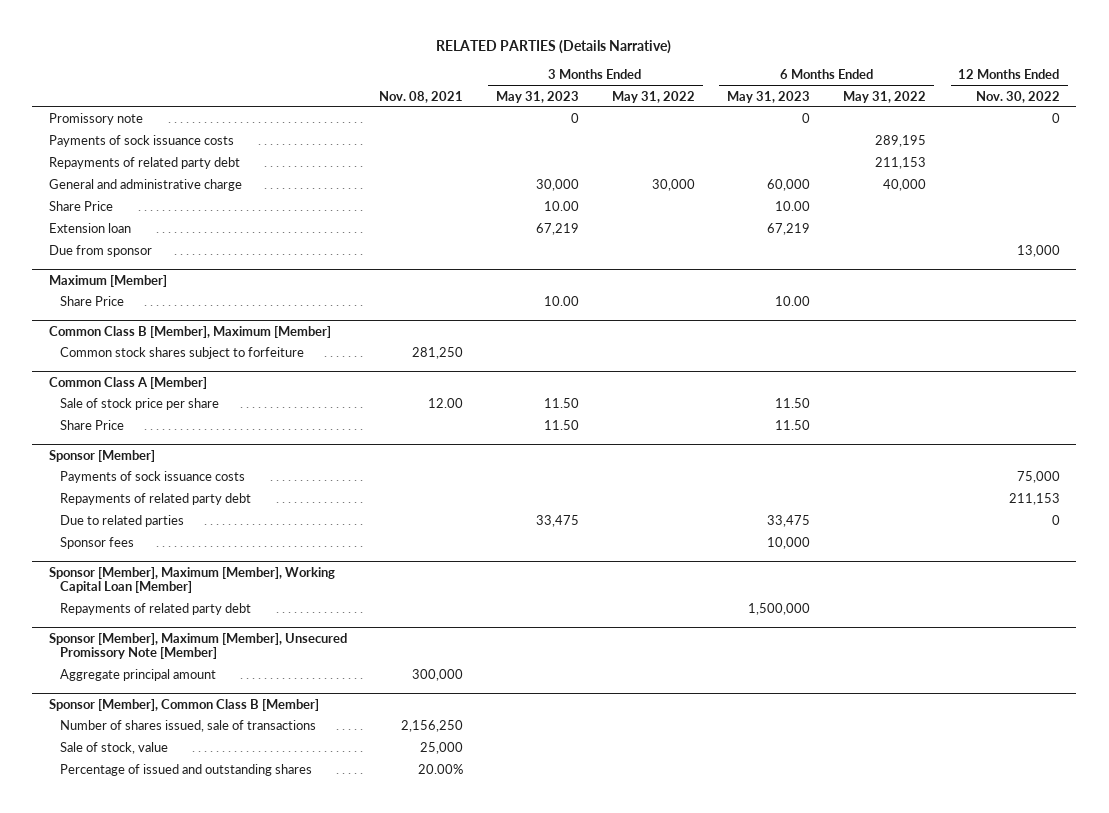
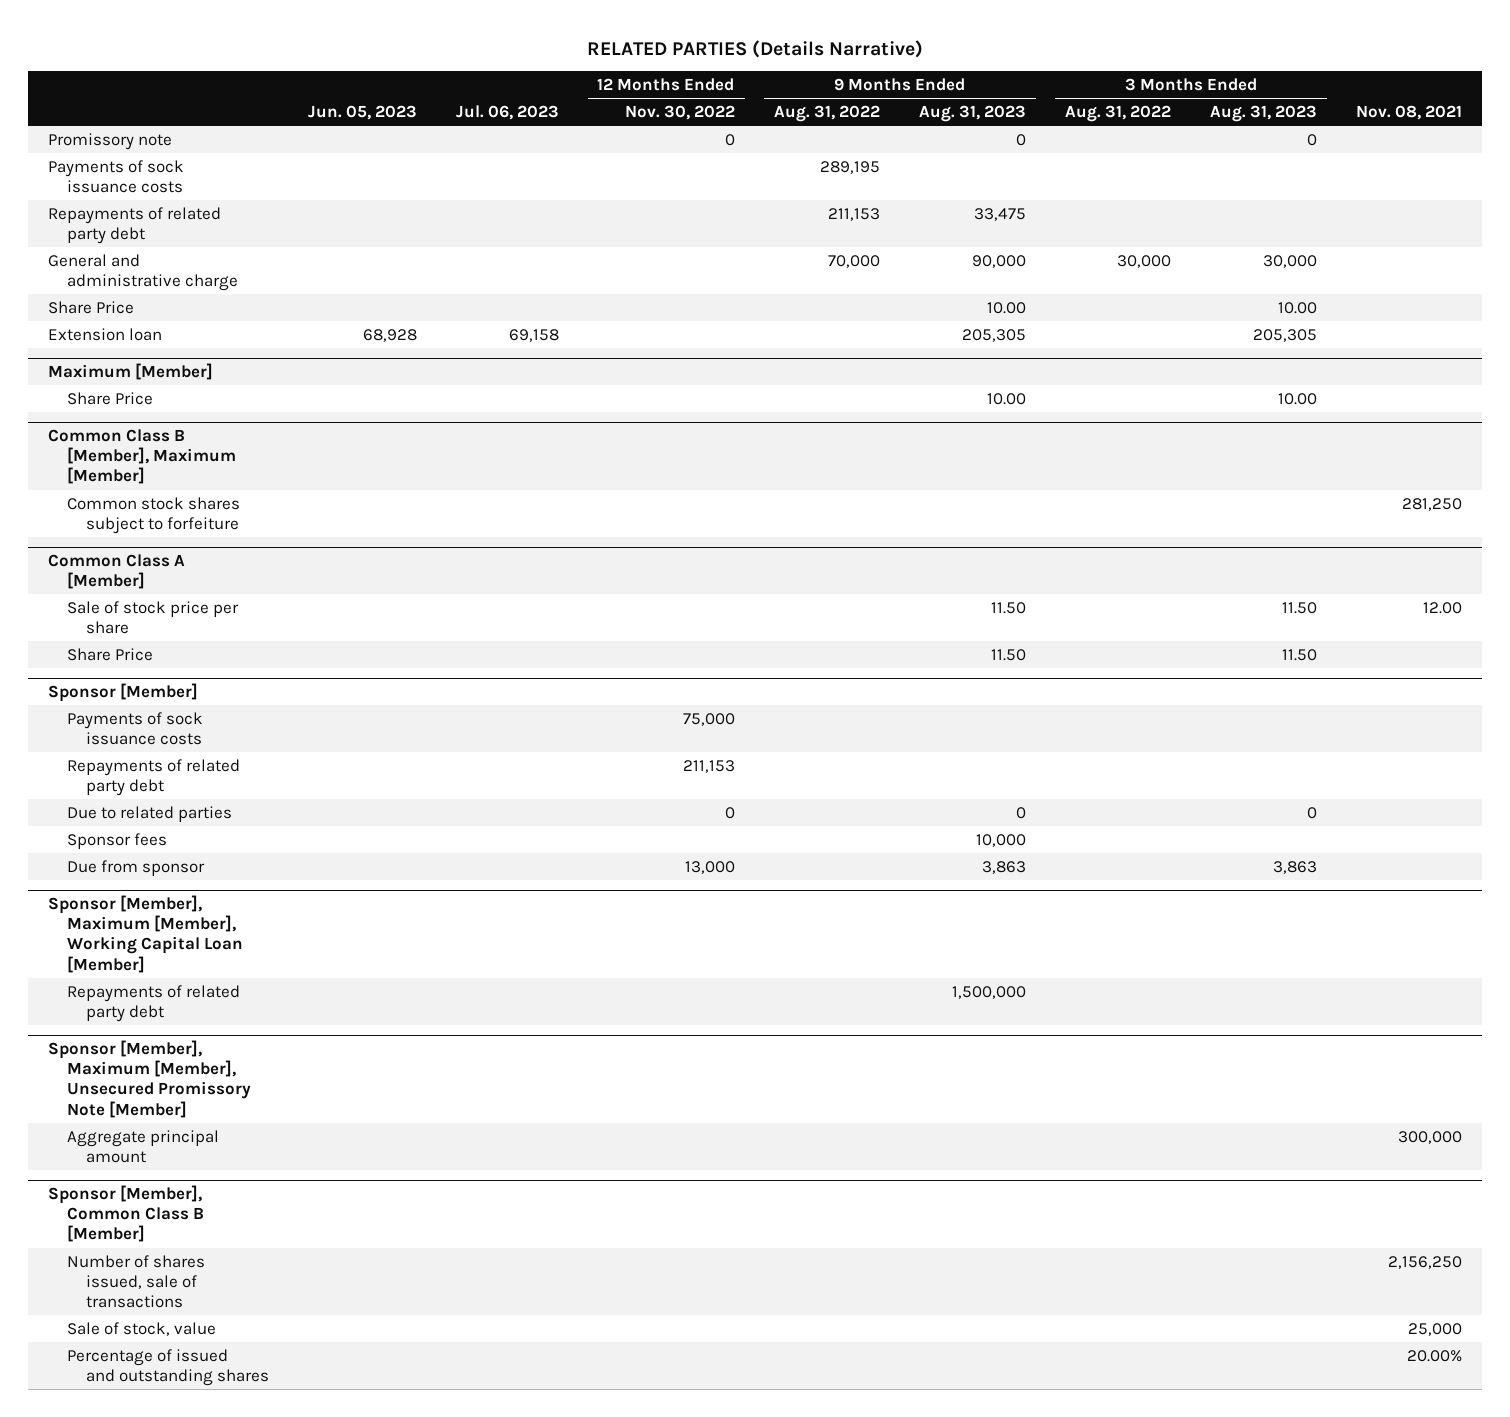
- | Nov. 08, 2021 | 3 Months Ended May 31, 2023 | 3 Months Ended May 31, 2022 | 6 Months Ended May 31, 2023 | 6 Months Ended May 31, 2022 | 12 Months Ended Nov. 30, 2022
+ | Jun. 05, 2023 | Jul. 06, 2023 | 12 Months Ended Nov. 30, 2022 | 9 Months Ended Aug. 31, 2022 | 9 Months Ended Aug. 31, 2023 | 3 Months Ended Aug. 31, 2022 | 3 Months Ended Aug. 31, 2023 | Nov. 08, 2021
- Due from sponsor | | | | | | 13,000
@ Sponsor [Member]
+ Due from sponsor | | | 13,000 | | 3,863 | | 3,863 |

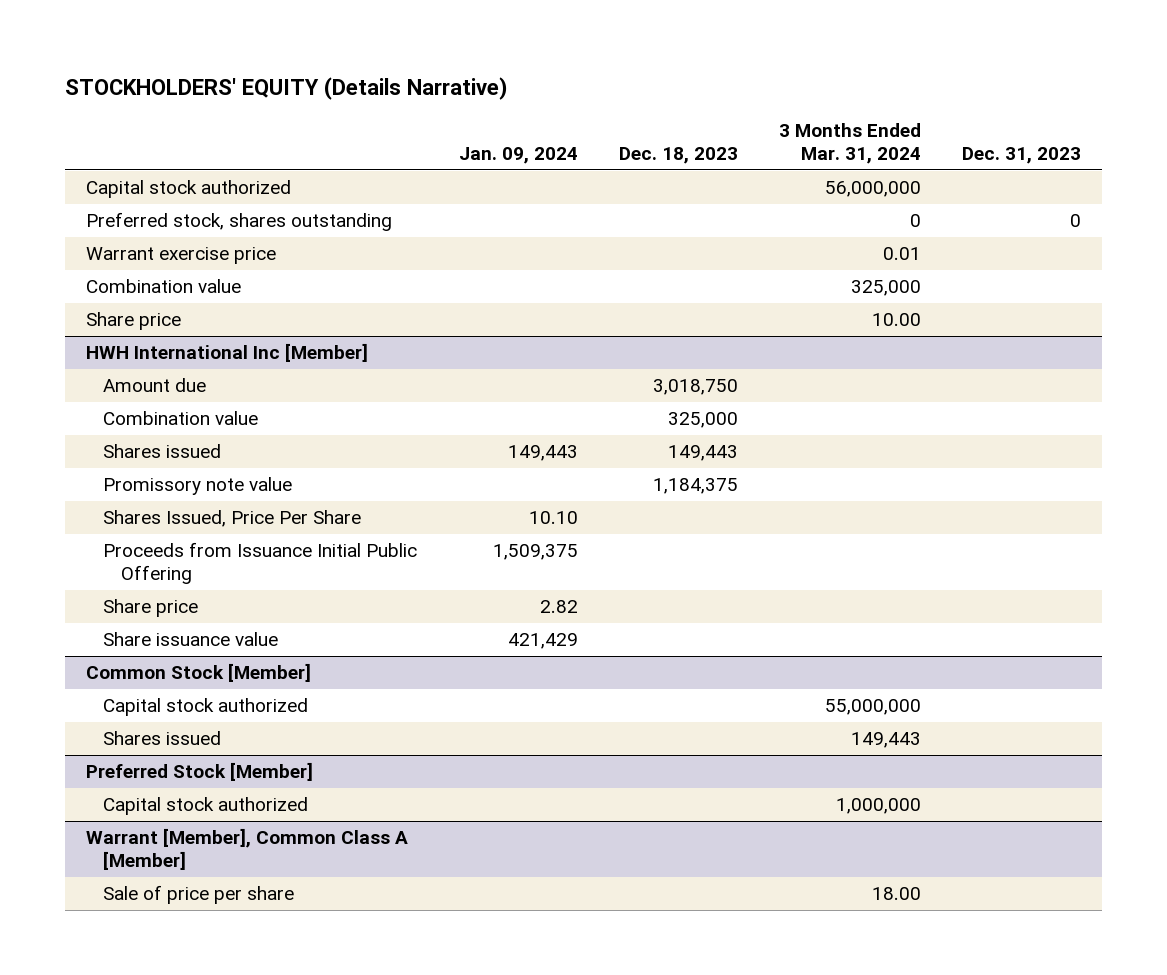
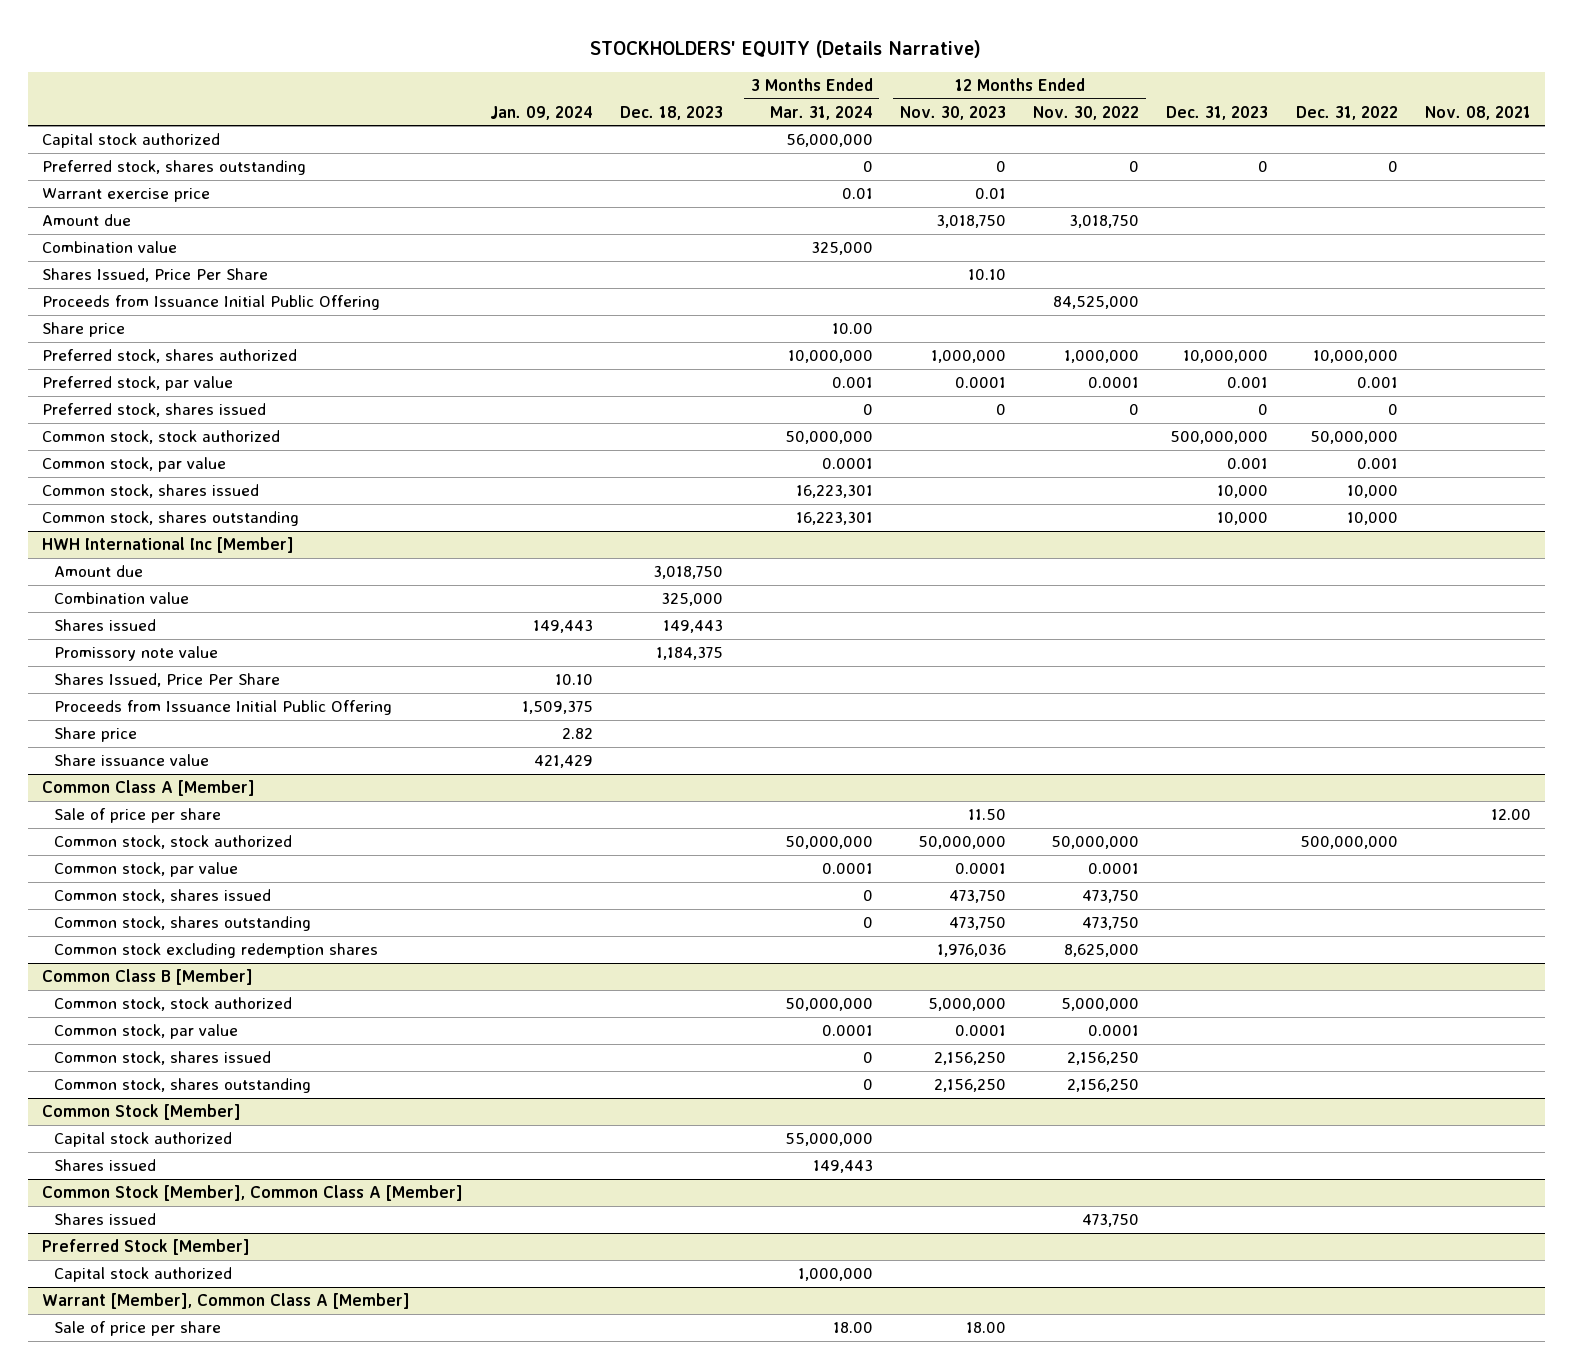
- | Jan. 09, 2024 | Dec. 18, 2023 | 3 Months Ended Mar. 31, 2024 | Dec. 31, 2023
+ | Jan. 09, 2024 | Dec. 18, 2023 | 3 Months Ended Mar. 31, 2024 | 12 Months Ended Nov. 30, 2023 | 12 Months Ended Nov. 30, 2022 | Dec. 31, 2023 | Dec. 31, 2022 | Nov. 08, 2021
+ Amount due | | | | 3,018,750 | 3,018,750 | | |
+ Shares Issued, Price Per Share | | | | 10.10 | | | |
+ Proceeds from Issuance Initial Public Offering | | | | | 84,525,000 | | |
+ Preferred stock, shares authorized | | | 10,000,000 | 1,000,000 | 1,000,000 | 10,000,000 | 10,000,000 |
+ Preferred stock, par value | | | 0.001 | 0.0001 | 0.0001 | 0.001 | 0.001 |
+ Preferred stock, shares issued | | | 0 | 0 | 0 | 0 | 0 |
+ Common stock, stock authorized | | | 50,000,000 | | | 500,000,000 | 50,000,000 |
+ Common stock, par value | | | 0.0001 | | | 0.001 | 0.001 |
+ Common stock, shares issued | | | 16,223,301 | | | 10,000 | 10,000 |
+ Common stock, shares outstanding | | | 16,223,301 | | | 10,000 | 10,000 |
+ Common Class A [Member]
+ Sale of price per share | | | | 11.50 | | | | 12.00
+ Common stock, stock authorized | | | 50,000,000 | 50,000,000 | 50,000,000 | | 500,000,000 |
+ Common stock, par value | | | 0.0001 | 0.0001 | 0.0001 | | |
+ Common stock, shares issued | | | 0 | 473,750 | 473,750 | | |
+ Common stock, shares outstanding | | | 0 | 473,750 | 473,750 | | |
+ Common stock excluding redemption shares | | | | 1,976,036 | 8,625,000 | | |
+ Common Class B [Member]
+ Common stock, stock authorized | | | 50,000,000 | 5,000,000 | 5,000,000 | | |
+ Common stock, par value | | | 0.0001 | 0.0001 | 0.0001 | | |
+ Common stock, shares issued | | | 0 | 2,156,250 | 2,156,250 | | |
+ Common stock, shares outstanding | | | 0 | 2,156,250 | 2,156,250 | | |
+ Common Stock [Member], Common Class A [Member]
+ Shares issued | | | | | 473,750 | | |

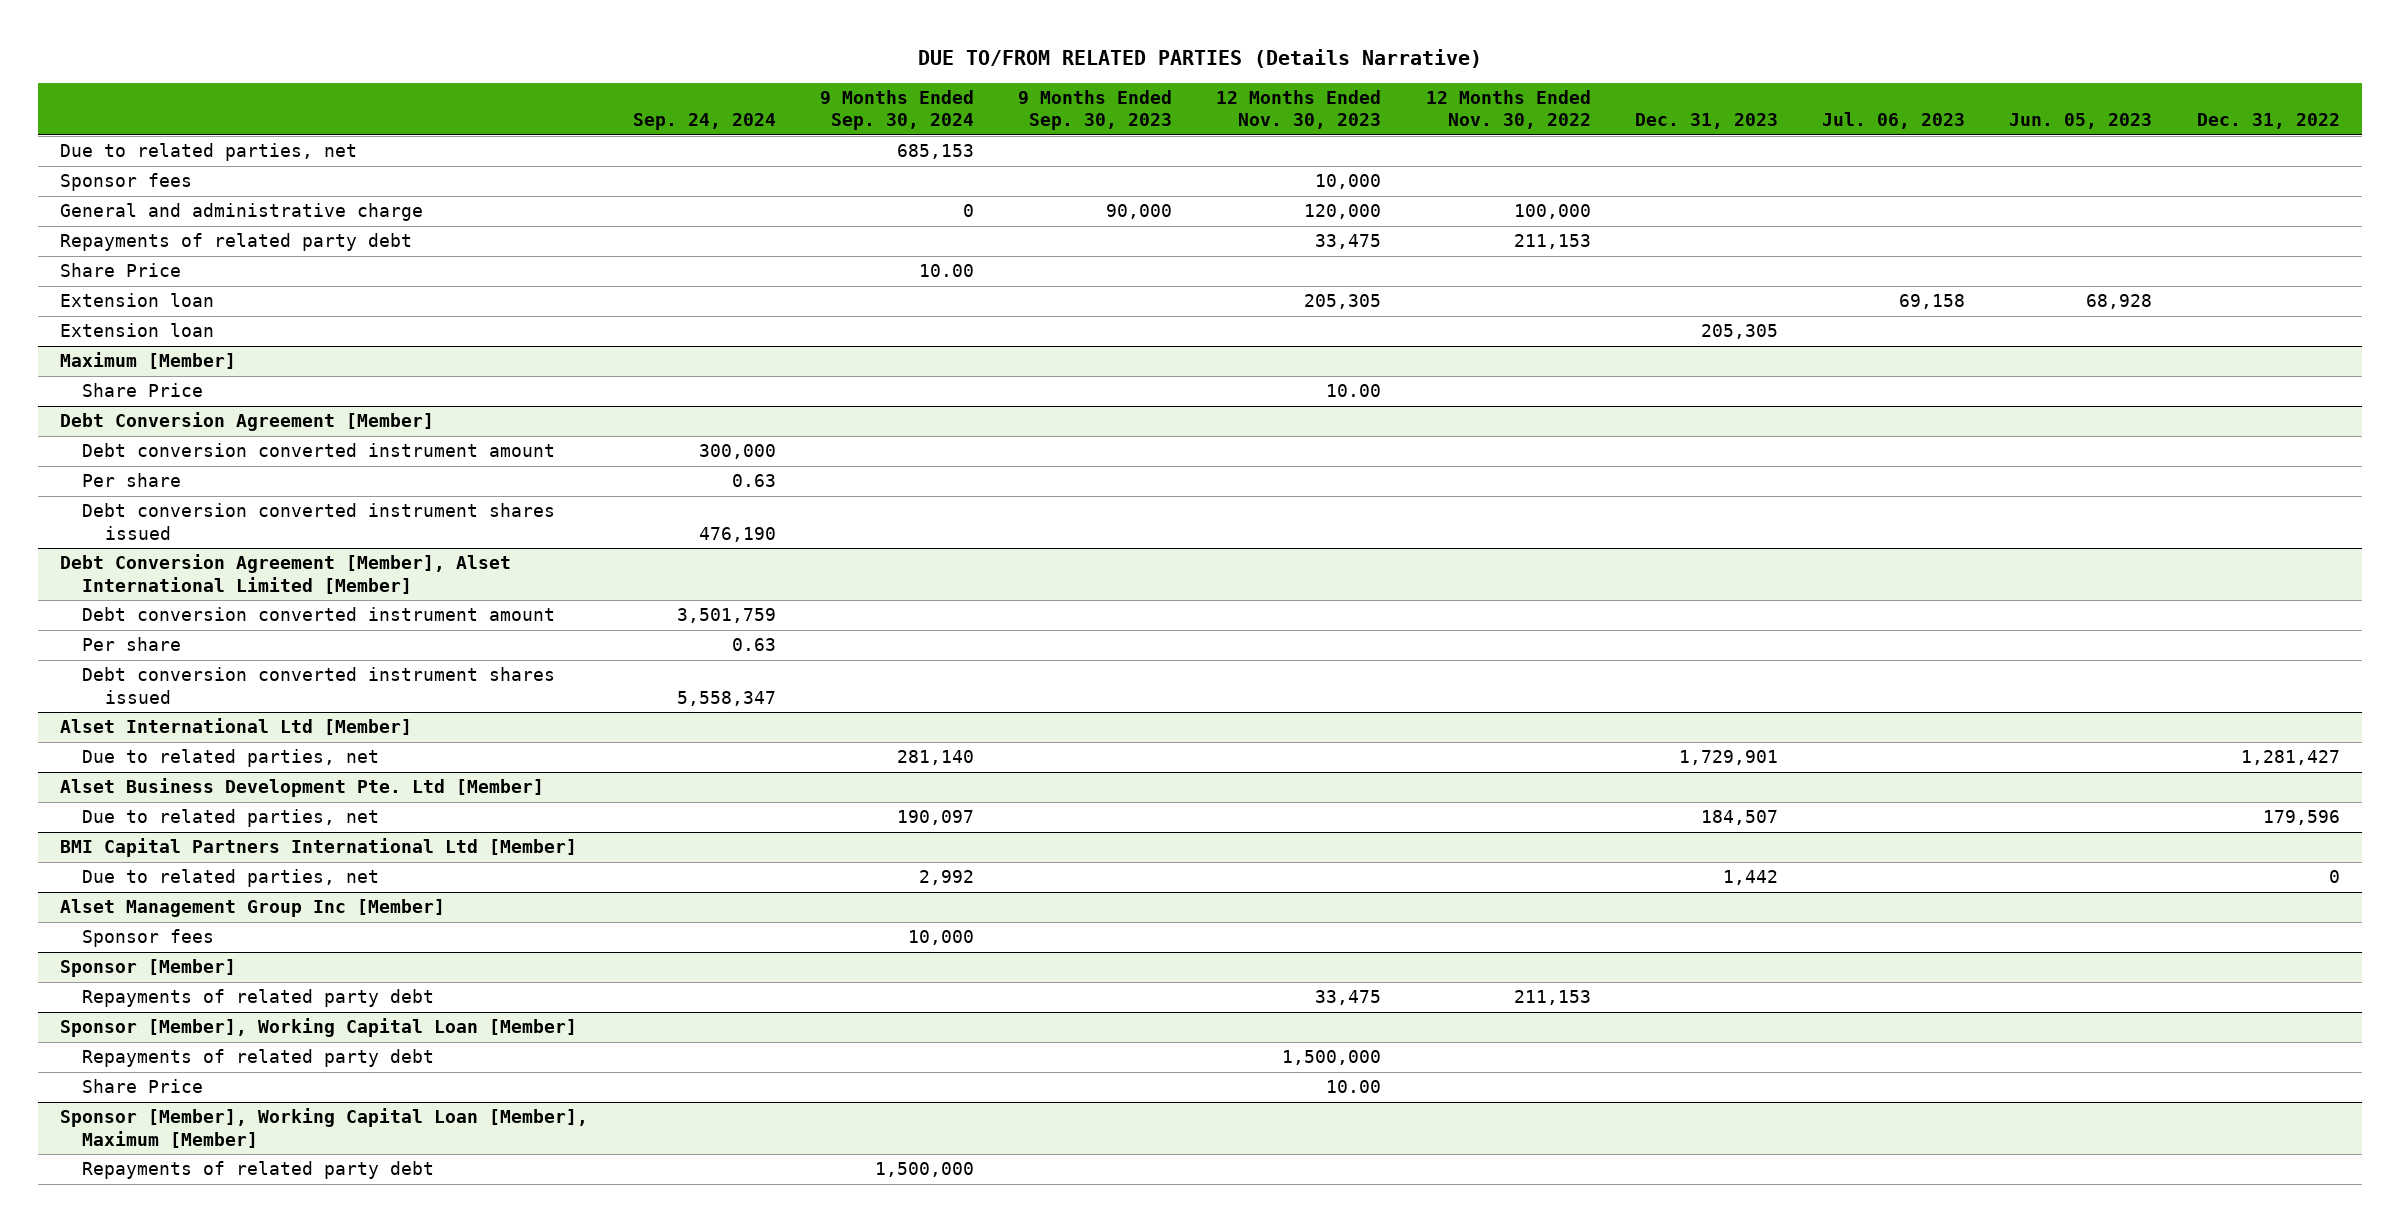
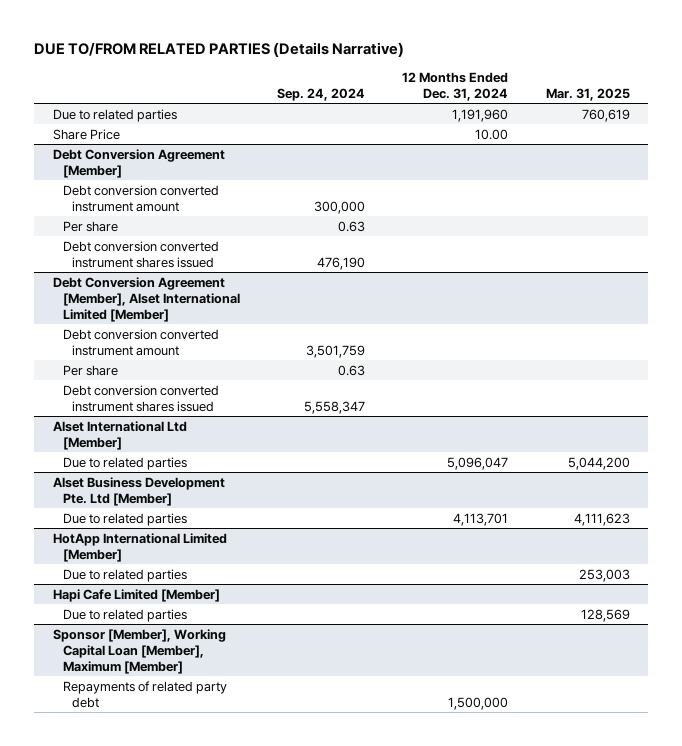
- | Sep. 24, 2024 | 9 Months Ended Sep. 30, 2024 | 9 Months Ended Sep. 30, 2023 | 12 Months Ended Nov. 30, 2023 | 12 Months Ended Nov. 30, 2022 | Dec. 31, 2023 | Jul. 06, 2023 | Jun. 05, 2023 | Dec. 31, 2022
+ | Sep. 24, 2024 | 12 Months Ended Dec. 31, 2024 | Mar. 31, 2025
- Due to related parties, net | | 685,153 | | | | | | |
- Sponsor fees | | | | 10,000 | | | | |
- General and administrative charge | | 0 | 90,000 | 120,000 | 100,000 | | | |
- Repayments of related party debt | | | | 33,475 | 211,153 | | | |
+ Due to related parties | | 1,191,960 | 760,619
- Extension loan | | | | 205,305 | | | 69,158 | 68,928 |
- Extension loan | | | | | | 205,305 | | |
- Maximum [Member]
- Share Price | | | | 10.00 | | | | |
@ Alset International Ltd [Member]
- Due to related parties, net | | 281,140 | | | | 1,729,901 | | | 1,281,427
+ Due to related parties | | 5,096,047 | 5,044,200
@ Alset Business Development Pte. Ltd [Member]
- Due to related parties, net | | 190,097 | | | | 184,507 | | | 179,596
- BMI Capital Partners International Ltd [Member]
- Due to related parties, net | | 2,992 | | | | 1,442 | | | 0
- Alset Management Group Inc [Member]
- Sponsor fees | | 10,000 | | | | | | |
- Sponsor [Member]
- Repayments of related party debt | | | | 33,475 | 211,153 | | | |
- Sponsor [Member], Working Capital Loan [Member]
- Repayments of related party debt | | | | 1,500,000 | | | | |
- Share Price | | | | 10.00 | | | | |
@ Alset Business Development Pte. Ltd [Member]
+ Due to related parties | | 4,113,701 | 4,111,623
+ HotApp International Limited [Member]
+ Due to related parties | | | 253,003
+ Hapi Cafe Limited [Member]
+ Due to related parties | | | 128,569

